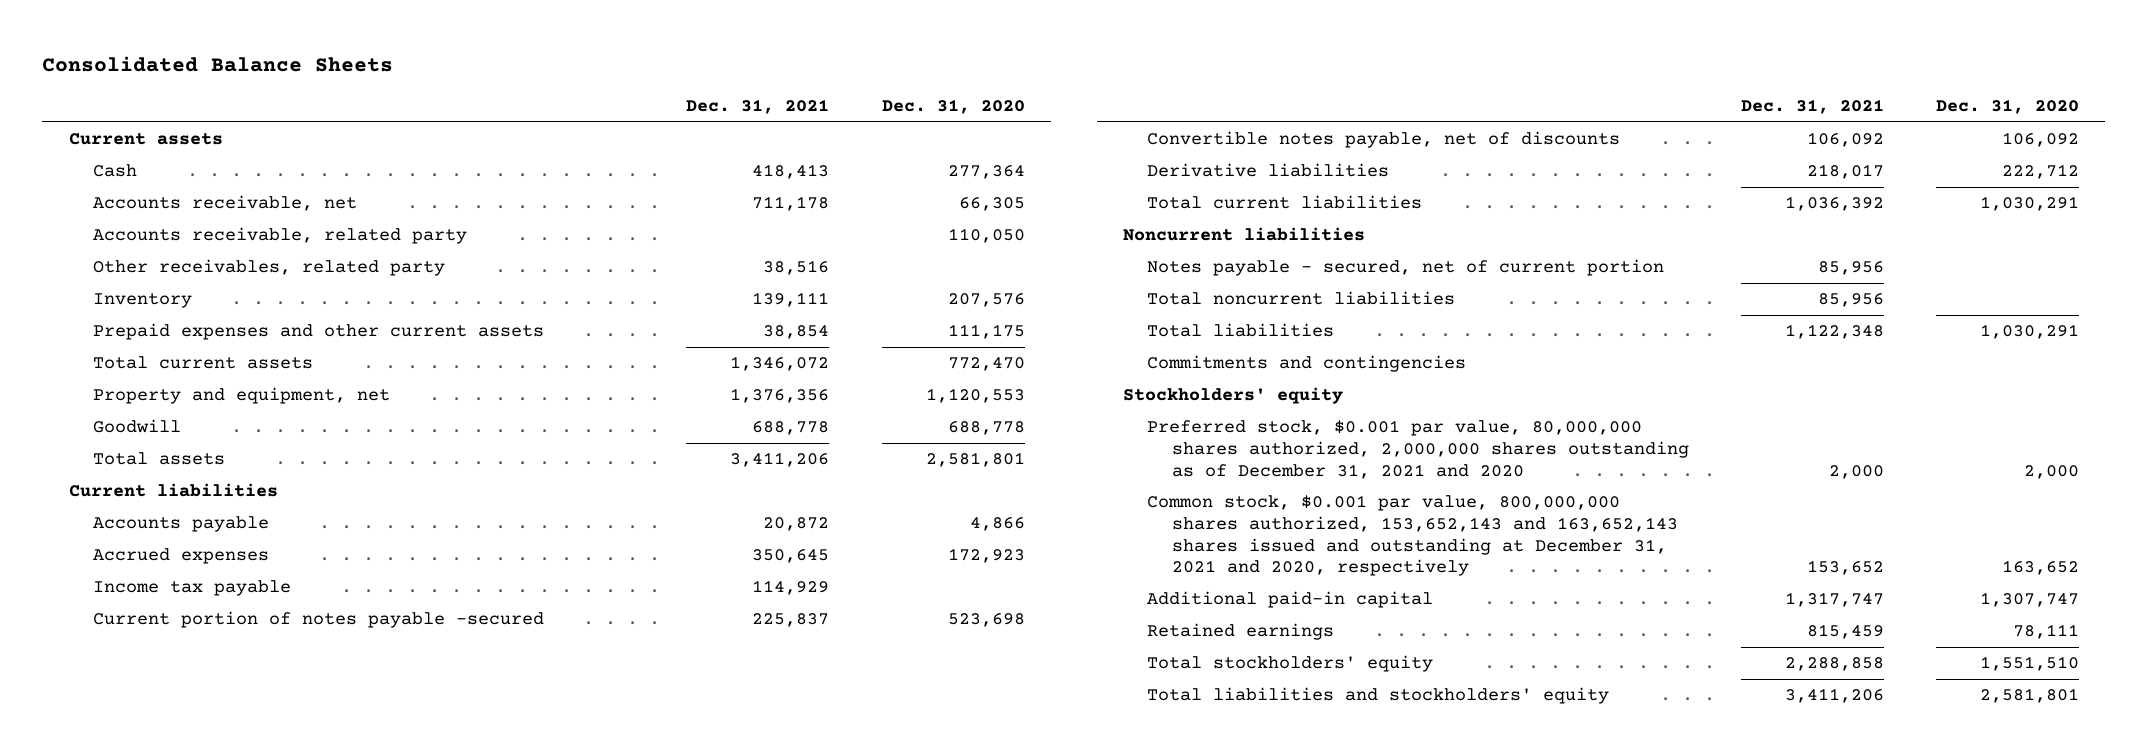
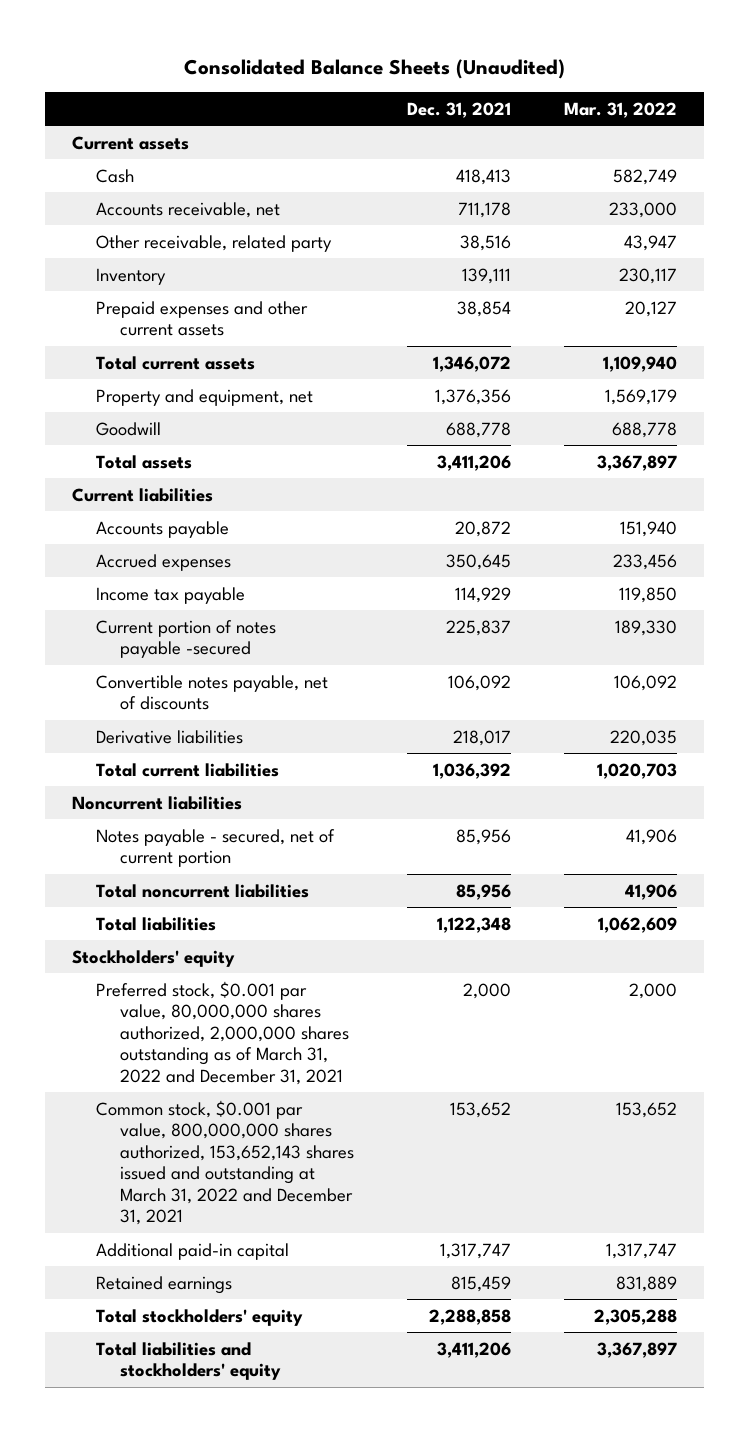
- Consolidated Balance Sheets
+ Consolidated Balance Sheets (Unaudited)
- | Dec. 31, 2021 | Dec. 31, 2020
+ | Dec. 31, 2021 | Mar. 31, 2022
- Accounts receivable, related party | | 110,050
- Other receivables, related party | 38,516 |
+ Other receivable, related party | 38,516 | 43,947
- Commitments and contingencies
- Preferred stock, $0.001 par value, 80,000,000 shares authorized, 2,000,000 shares outstanding as of December 31, 2021 and 2020 | 2,000 | 2,000
- Common stock, $0.001 par value, 800,000,000 shares authorized, 153,652,143 and 163,652,143 shares issued and outstanding at December 31, 2021 and 2020, respectively | 153,652 | 163,652
+ Preferred stock, $0.001 par value, 80,000,000 shares authorized, 2,000,000 shares outstanding as of March 31, 2022 and December 31, 2021 | 2,000 | 2,000
+ Common stock, $0.001 par value, 800,000,000 shares authorized, 153,652,143 shares issued and outstanding at March 31, 2022 and December 31, 2021 | 153,652 | 153,652

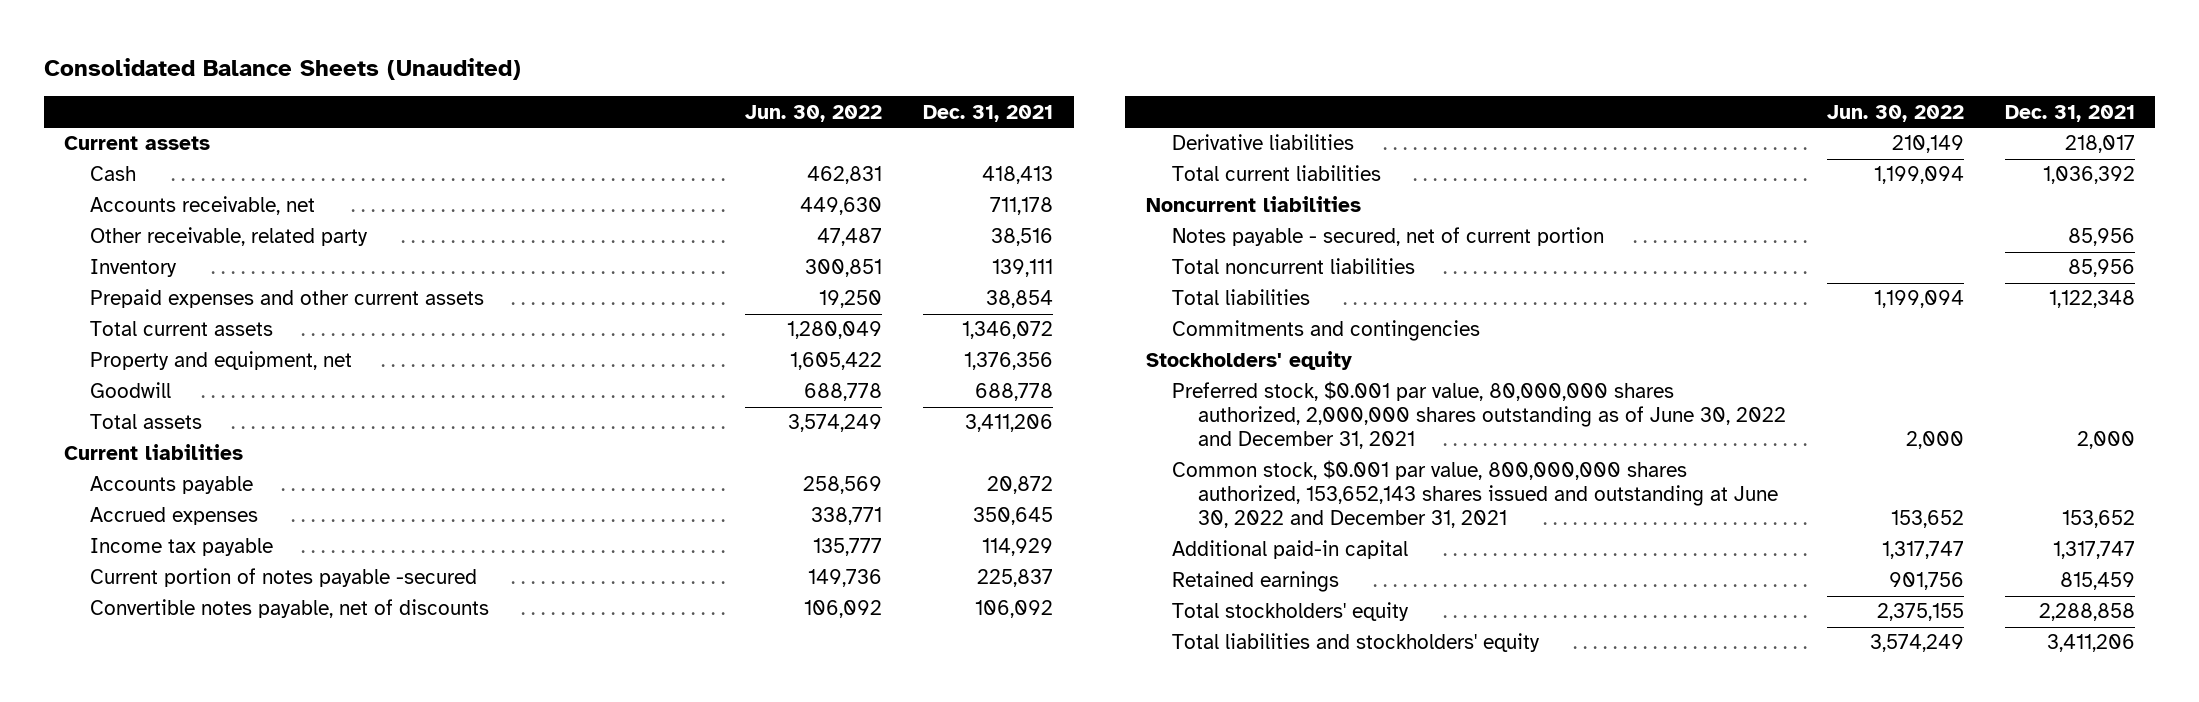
- | Dec. 31, 2021 | Mar. 31, 2022
+ | Jun. 30, 2022 | Dec. 31, 2021
+ Commitments and contingencies
- Preferred stock, $0.001 par value, 80,000,000 shares authorized, 2,000,000 shares outstanding as of March 31, 2022 and December 31, 2021 | 2,000 | 2,000
- Common stock, $0.001 par value, 800,000,000 shares authorized, 153,652,143 shares issued and outstanding at March 31, 2022 and December 31, 2021 | 153,652 | 153,652
+ Preferred stock, $0.001 par value, 80,000,000 shares authorized, 2,000,000 shares outstanding as of June 30, 2022 and December 31, 2021 | 2,000 | 2,000
+ Common stock, $0.001 par value, 800,000,000 shares authorized, 153,652,143 shares issued and outstanding at June 30, 2022 and December 31, 2021 | 153,652 | 153,652

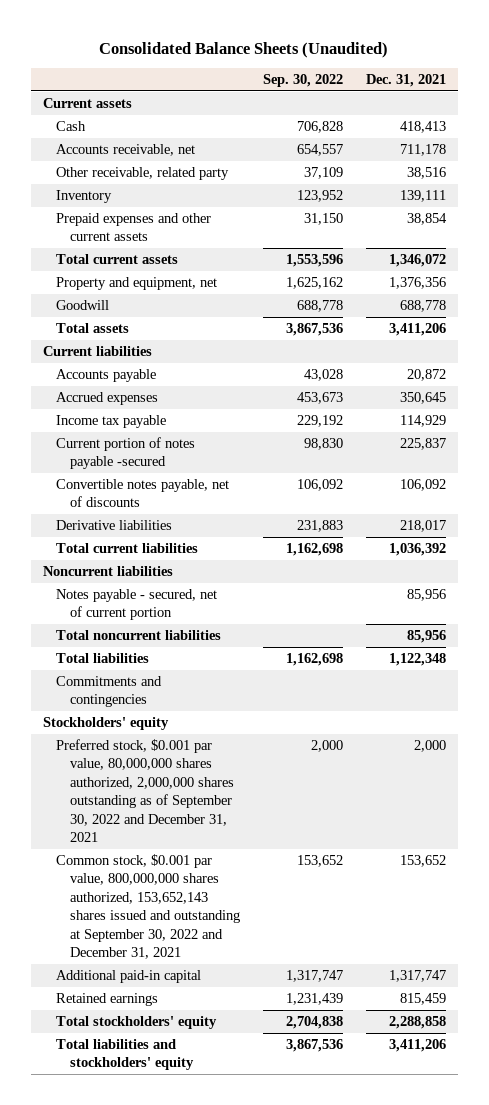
- | Jun. 30, 2022 | Dec. 31, 2021
+ | Sep. 30, 2022 | Dec. 31, 2021
- Preferred stock, $0.001 par value, 80,000,000 shares authorized, 2,000,000 shares outstanding as of June 30, 2022 and December 31, 2021 | 2,000 | 2,000
- Common stock, $0.001 par value, 800,000,000 shares authorized, 153,652,143 shares issued and outstanding at June 30, 2022 and December 31, 2021 | 153,652 | 153,652
+ Preferred stock, $0.001 par value, 80,000,000 shares authorized, 2,000,000 shares outstanding as of September 30, 2022 and December 31, 2021 | 2,000 | 2,000
+ Common stock, $0.001 par value, 800,000,000 shares authorized, 153,652,143 shares issued and outstanding at September 30, 2022 and December 31, 2021 | 153,652 | 153,652

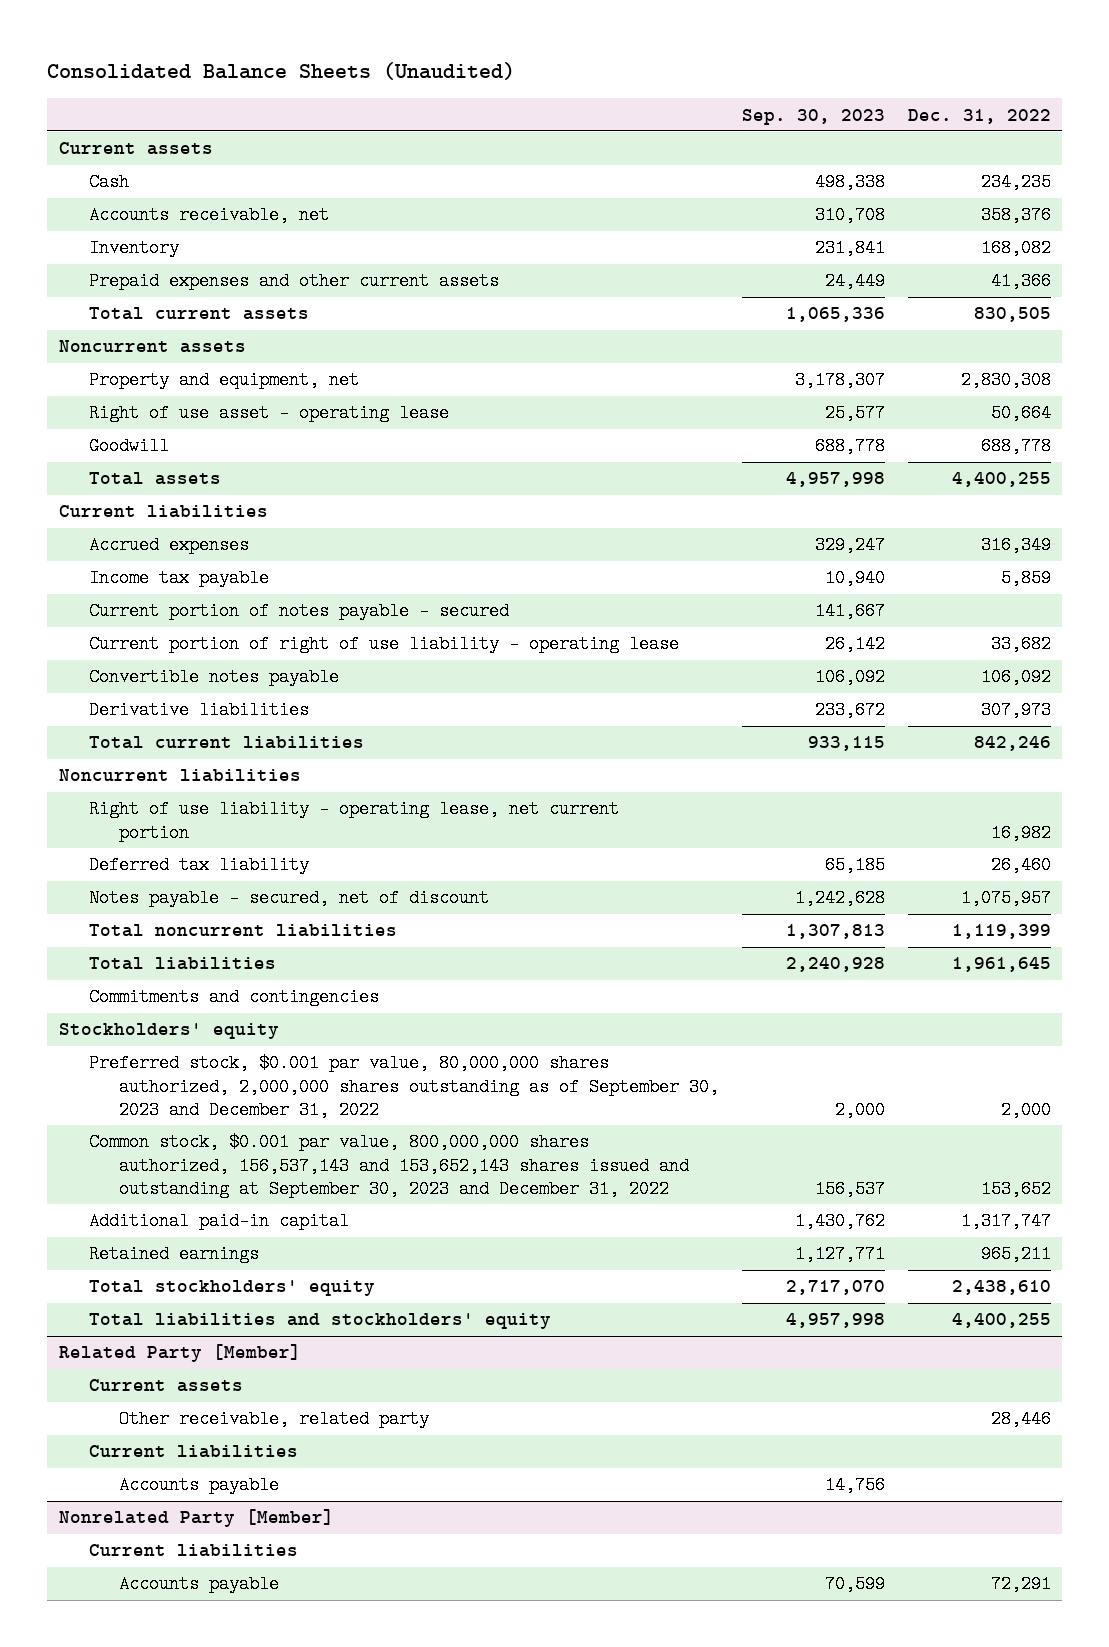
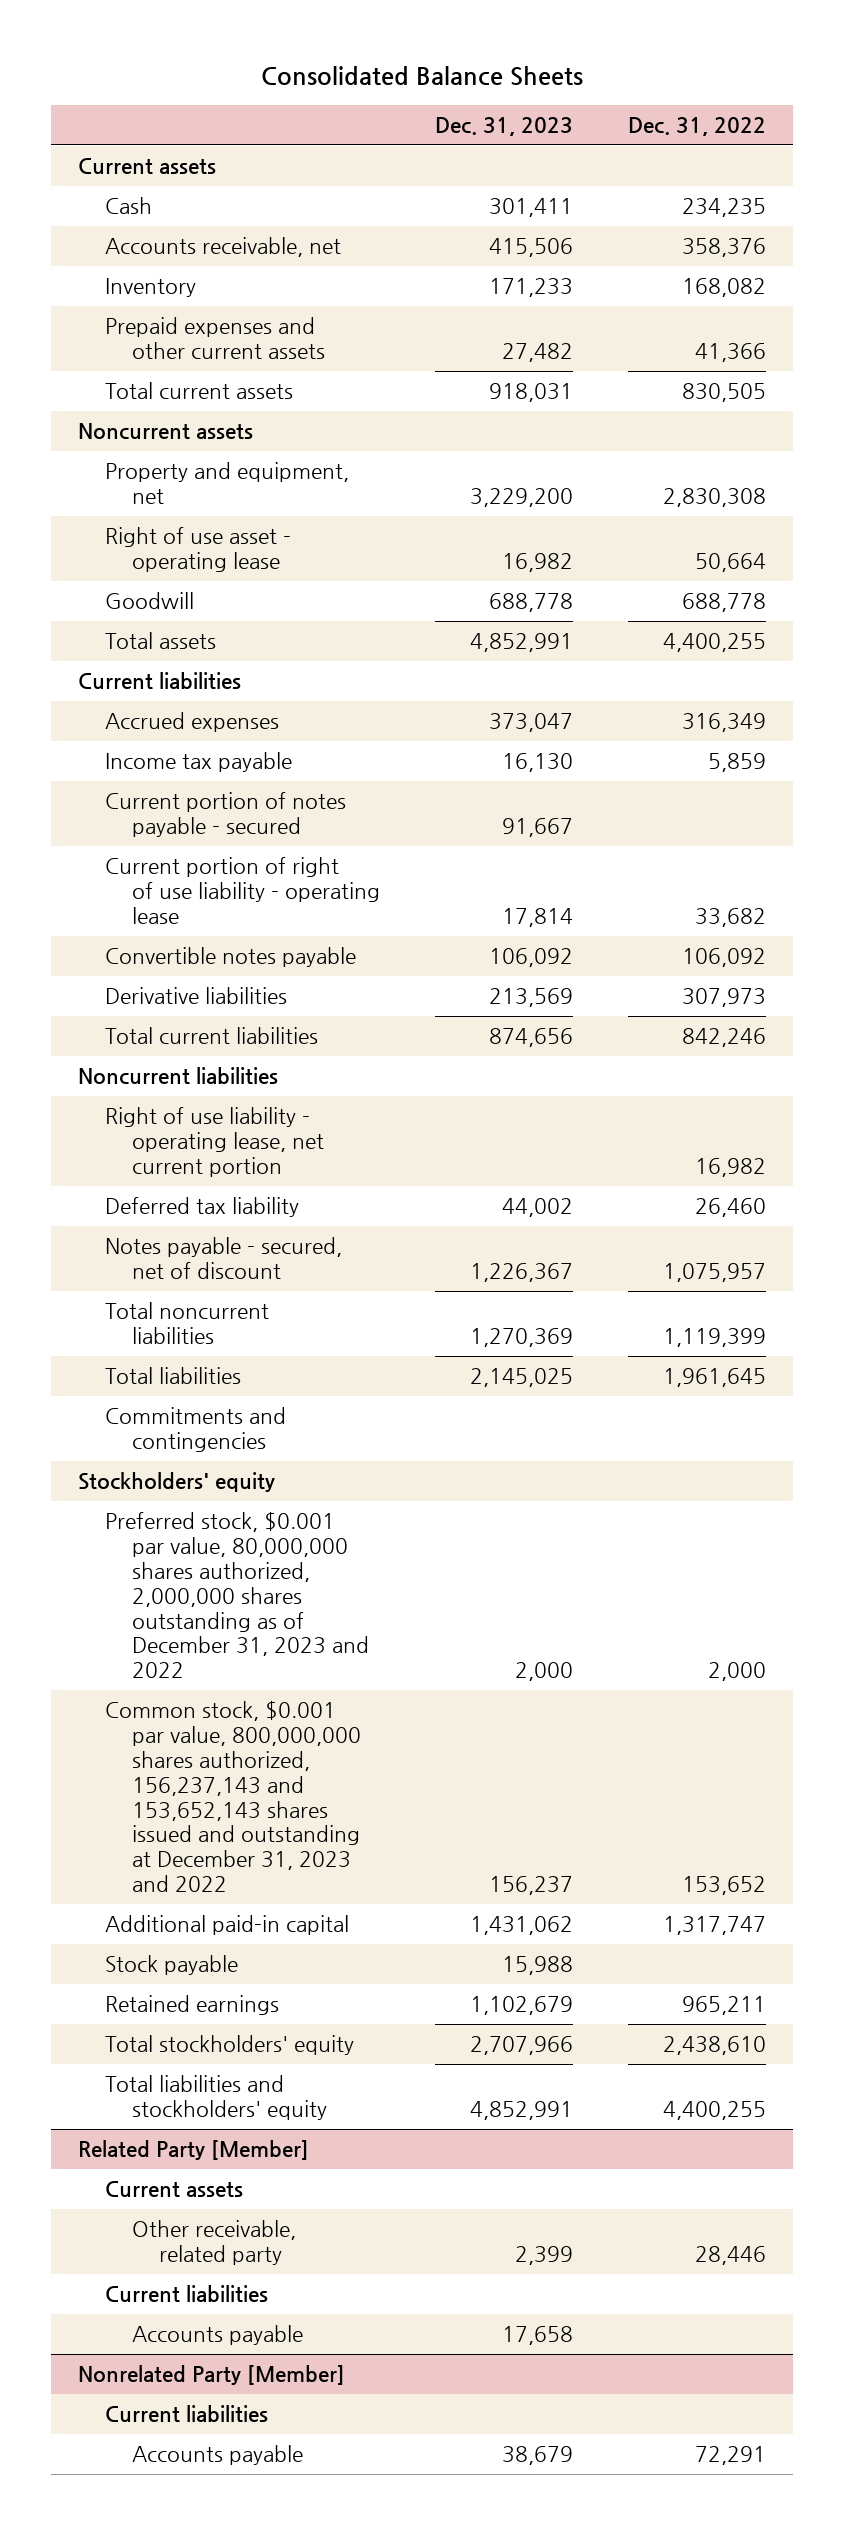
- Consolidated Balance Sheets (Unaudited)
+ Consolidated Balance Sheets
- | Sep. 30, 2023 | Dec. 31, 2022
+ | Dec. 31, 2023 | Dec. 31, 2022
- Preferred stock, $0.001 par value, 80,000,000 shares authorized, 2,000,000 shares outstanding as of September 30, 2023 and December 31, 2022 | 2,000 | 2,000
- Common stock, $0.001 par value, 800,000,000 shares authorized, 156,537,143 and 153,652,143 shares issued and outstanding at September 30, 2023 and December 31, 2022 | 156,537 | 153,652
+ Preferred stock, $0.001 par value, 80,000,000 shares authorized, 2,000,000 shares outstanding as of December 31, 2023 and 2022 | 2,000 | 2,000
+ Common stock, $0.001 par value, 800,000,000 shares authorized, 156,237,143 and 153,652,143 shares issued and outstanding at December 31, 2023 and 2022 | 156,237 | 153,652
+ Stock payable | 15,988 |

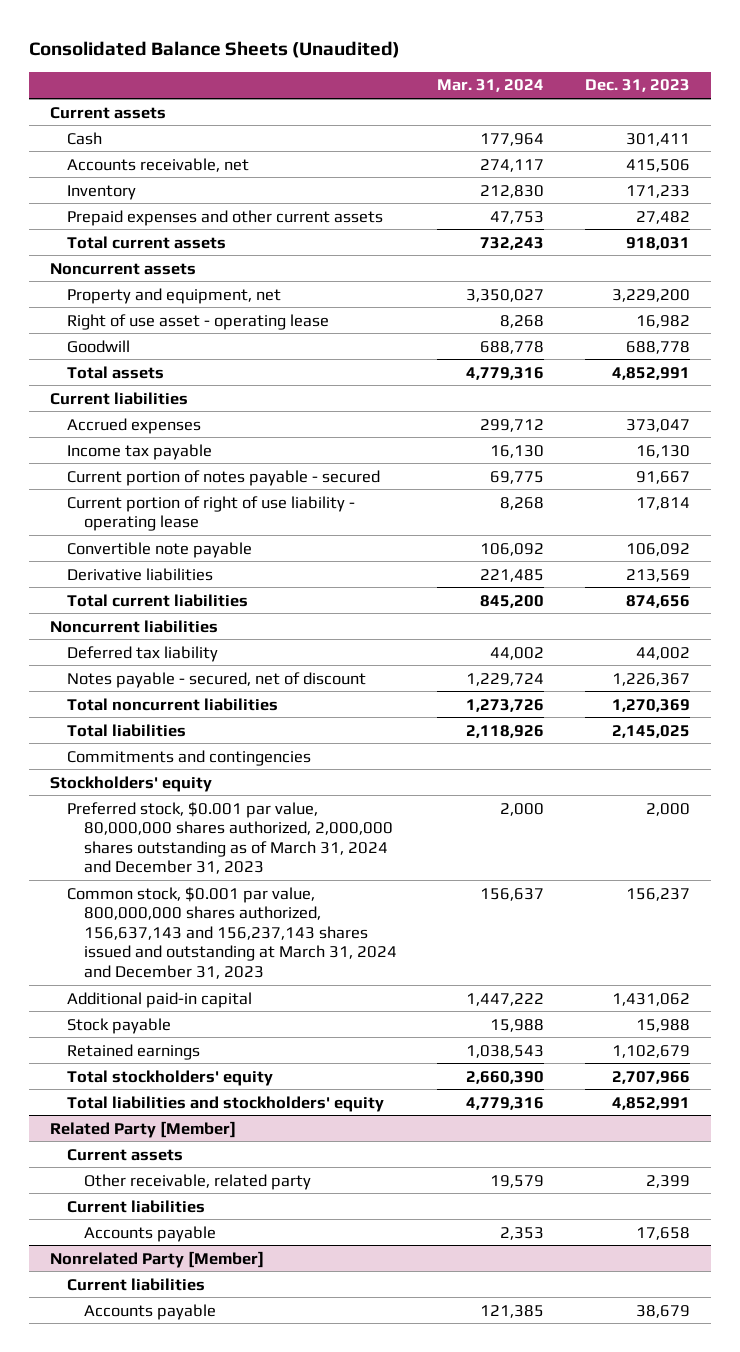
- Consolidated Balance Sheets
+ Consolidated Balance Sheets (Unaudited)
- | Dec. 31, 2023 | Dec. 31, 2022
+ | Mar. 31, 2024 | Dec. 31, 2023
- Convertible notes payable | 106,092 | 106,092
+ Convertible note payable | 106,092 | 106,092
- Right of use liability - operating lease, net current portion | | 16,982
- Preferred stock, $0.001 par value, 80,000,000 shares authorized, 2,000,000 shares outstanding as of December 31, 2023 and 2022 | 2,000 | 2,000
- Common stock, $0.001 par value, 800,000,000 shares authorized, 156,237,143 and 153,652,143 shares issued and outstanding at December 31, 2023 and 2022 | 156,237 | 153,652
+ Preferred stock, $0.001 par value, 80,000,000 shares authorized, 2,000,000 shares outstanding as of March 31, 2024 and December 31, 2023 | 2,000 | 2,000
+ Common stock, $0.001 par value, 800,000,000 shares authorized, 156,637,143 and 156,237,143 shares issued and outstanding at March 31, 2024 and December 31, 2023 | 156,637 | 156,237

